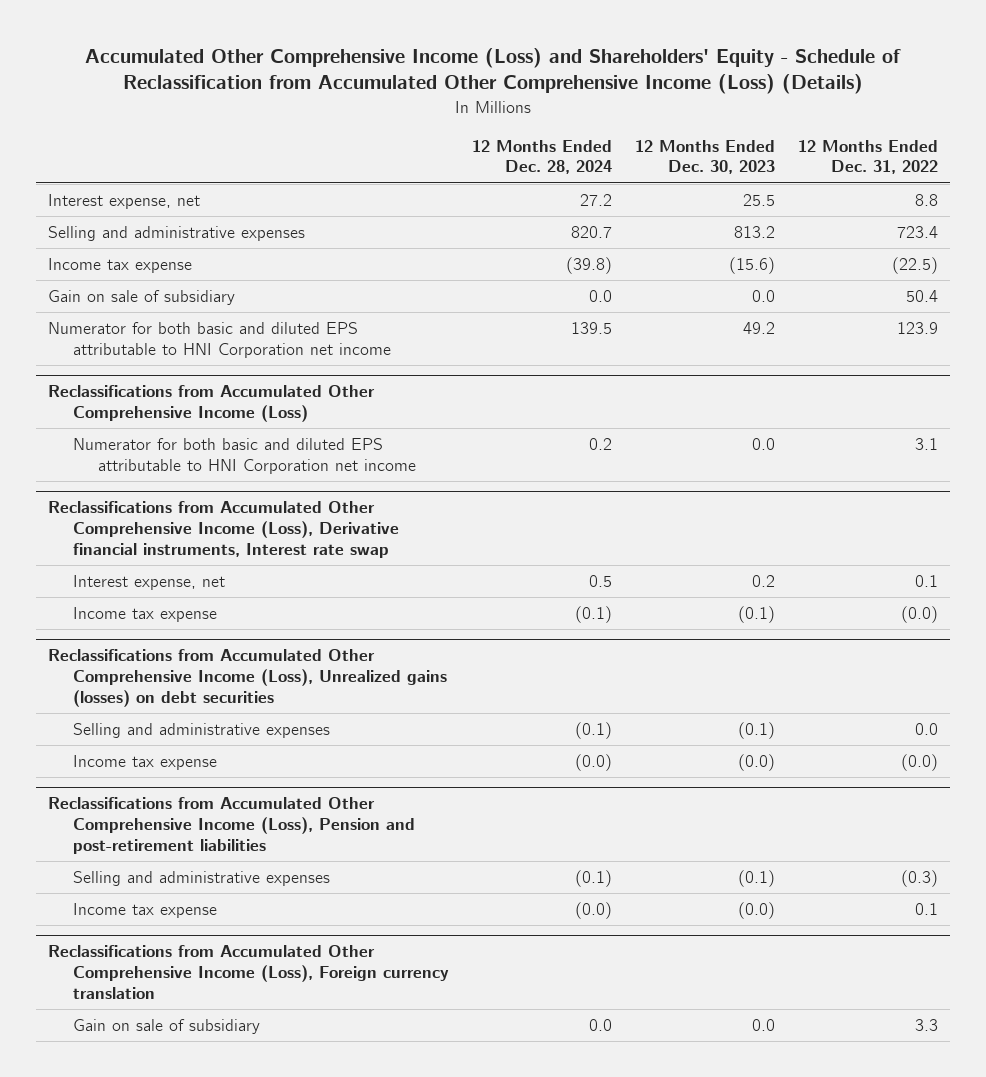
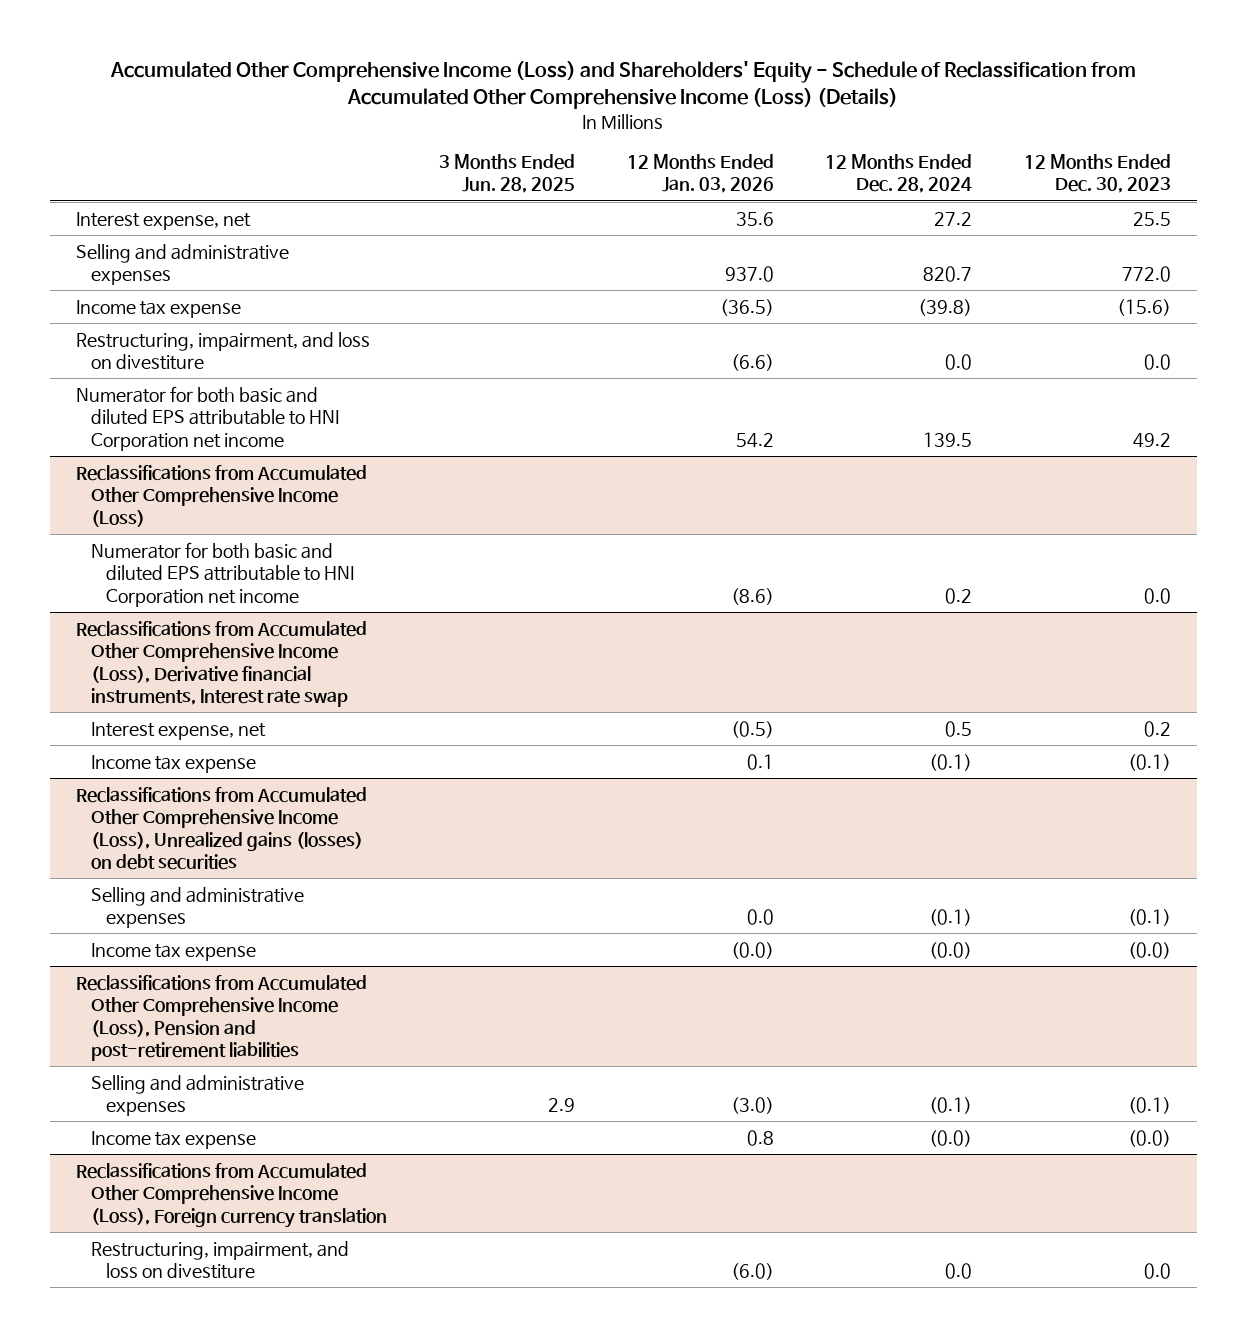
- | 12 Months Ended Dec. 28, 2024 | 12 Months Ended Dec. 30, 2023 | 12 Months Ended Dec. 31, 2022
+ | 3 Months Ended Jun. 28, 2025 | 12 Months Ended Jan. 03, 2026 | 12 Months Ended Dec. 28, 2024 | 12 Months Ended Dec. 30, 2023
- Selling and administrative expenses | 820.7 | 813.2 | 723.4
+ Selling and administrative expenses | | 937.0 | 820.7 | 772.0
- Gain on sale of subsidiary | 0.0 | 0.0 | 50.4
+ Restructuring, impairment, and loss on divestiture | | (6.6) | 0.0 | 0.0
@ Reclassifications from Accumulated Other Comprehensive Income (Loss), Foreign currency translation
- Gain on sale of subsidiary | 0.0 | 0.0 | 3.3
+ Restructuring, impairment, and loss on divestiture | | (6.0) | 0.0 | 0.0

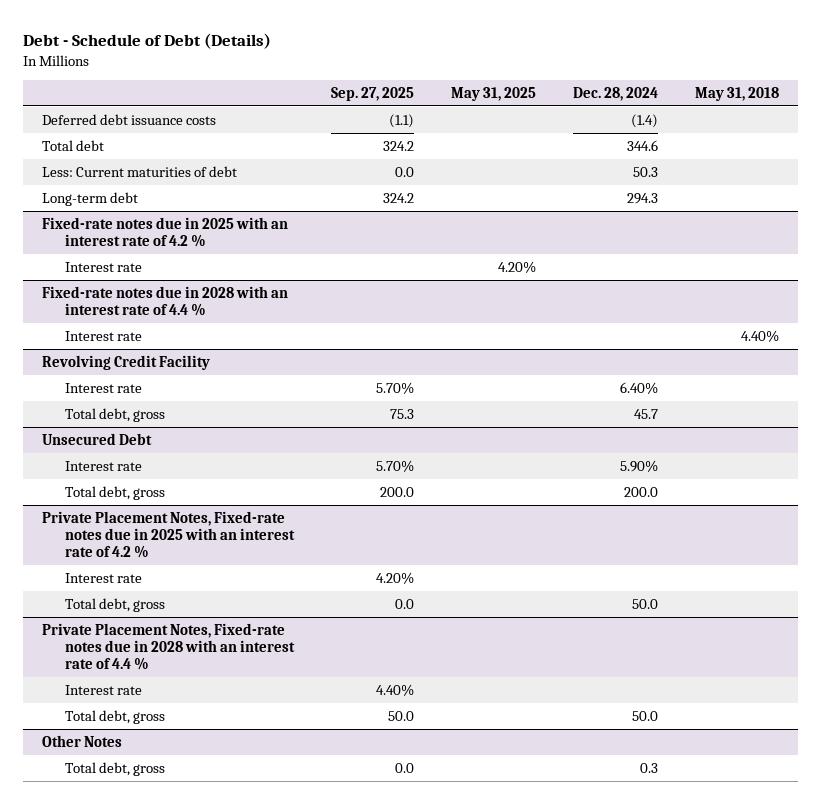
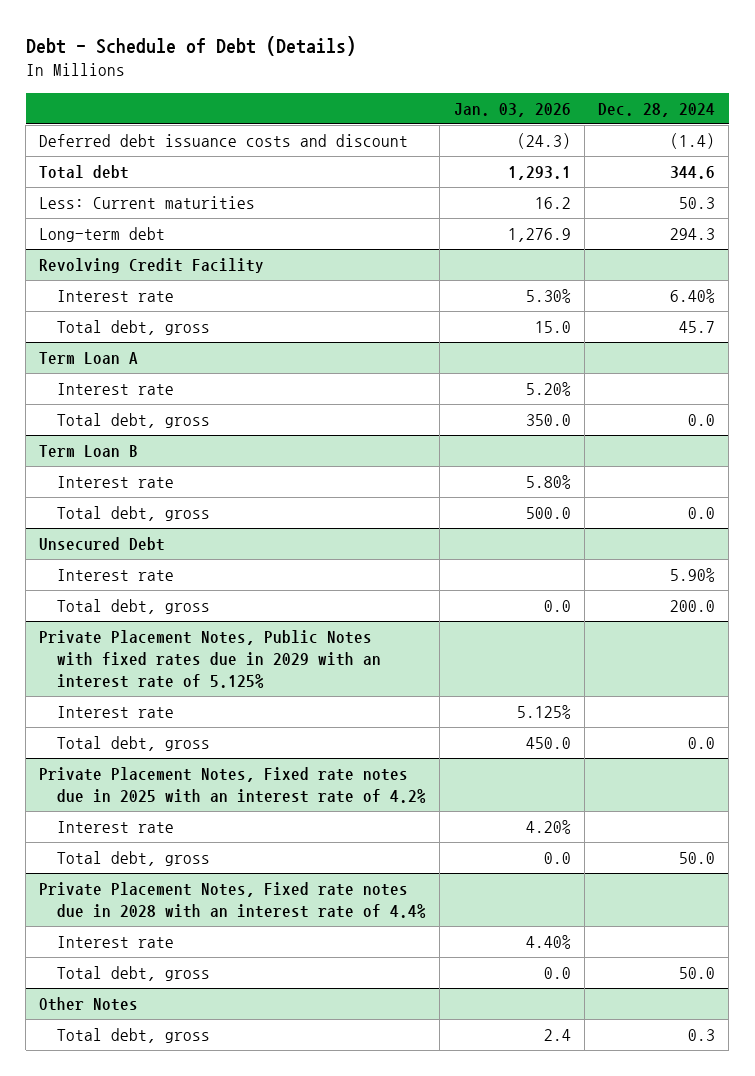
- | Sep. 27, 2025 | May 31, 2025 | Dec. 28, 2024 | May 31, 2018
+ | Jan. 03, 2026 | Dec. 28, 2024
- Deferred debt issuance costs | (1.1) | | (1.4) |
+ Deferred debt issuance costs and discount | (24.3) | (1.4)
- Less: Current maturities of debt | 0.0 | | 50.3 |
+ Less: Current maturities | 16.2 | 50.3
- Fixed-rate notes due in 2025 with an interest rate of 4.2 %
- Interest rate | | 4.20% | |
- Fixed-rate notes due in 2028 with an interest rate of 4.4 %
- Interest rate | | | | 4.40%
+ Term Loan A
+ Interest rate | 5.20% |
+ Total debt, gross | 350.0 | 0.0
+ Term Loan B
+ Interest rate | 5.80% |
+ Total debt, gross | 500.0 | 0.0
- Private Placement Notes, Fixed-rate notes due in 2025 with an interest rate of 4.2 %
+ Private Placement Notes, Public Notes with fixed rates due in 2029 with an interest rate of 5.125%
+ Total debt, gross | 450.0 | 0.0
+ Private Placement Notes, Fixed rate notes due in 2025 with an interest rate of 4.2%
+ Interest rate | 4.20% |
- Private Placement Notes, Fixed-rate notes due in 2028 with an interest rate of 4.4 %
+ Private Placement Notes, Fixed rate notes due in 2028 with an interest rate of 4.4%

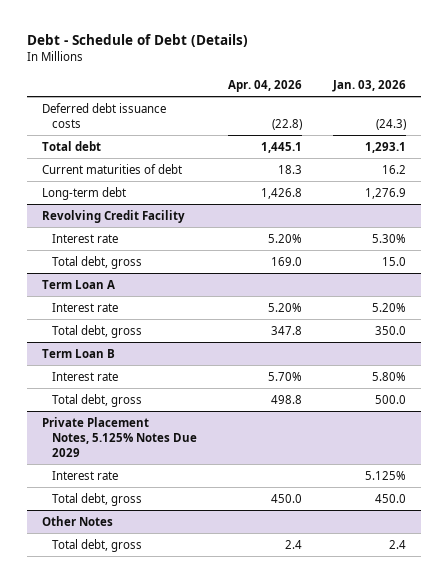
- | Jan. 03, 2026 | Dec. 28, 2024
+ | Apr. 04, 2026 | Jan. 03, 2026
- Deferred debt issuance costs and discount | (24.3) | (1.4)
+ Deferred debt issuance costs | (22.8) | (24.3)
- Less: Current maturities | 16.2 | 50.3
+ Current maturities of debt | 18.3 | 16.2
- Unsecured Debt
- Interest rate | | 5.90%
- Total debt, gross | 0.0 | 200.0
- Private Placement Notes, Public Notes with fixed rates due in 2029 with an interest rate of 5.125%
+ Private Placement Notes, 5.125% Notes Due 2029
- Private Placement Notes, Fixed rate notes due in 2025 with an interest rate of 4.2%
- Interest rate | 4.20% |
- Total debt, gross | 0.0 | 50.0
- Private Placement Notes, Fixed rate notes due in 2028 with an interest rate of 4.4%
- Interest rate | 4.40% |
- Total debt, gross | 0.0 | 50.0

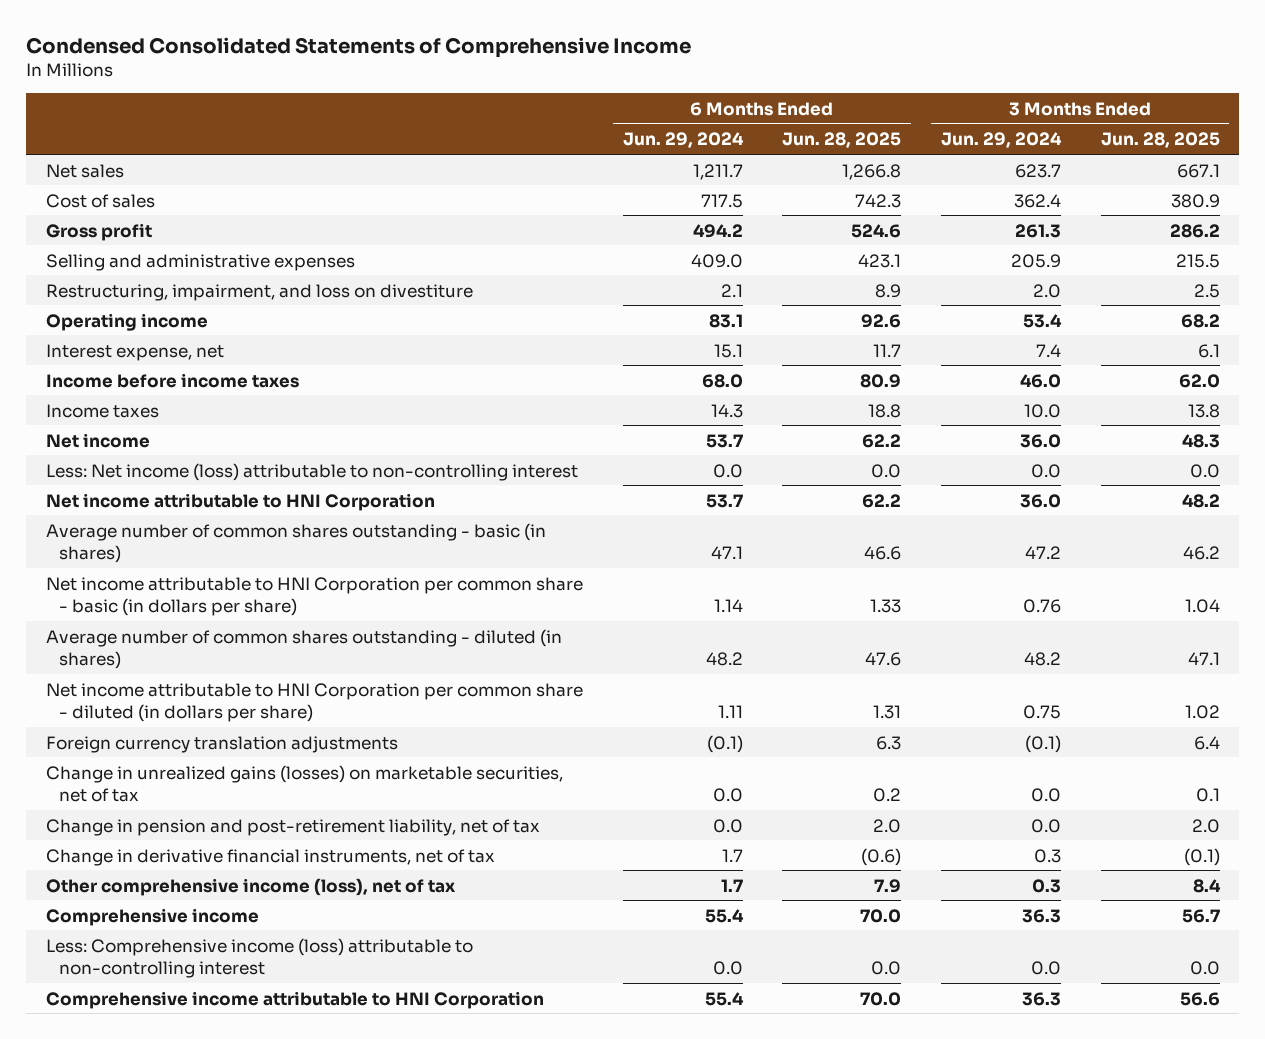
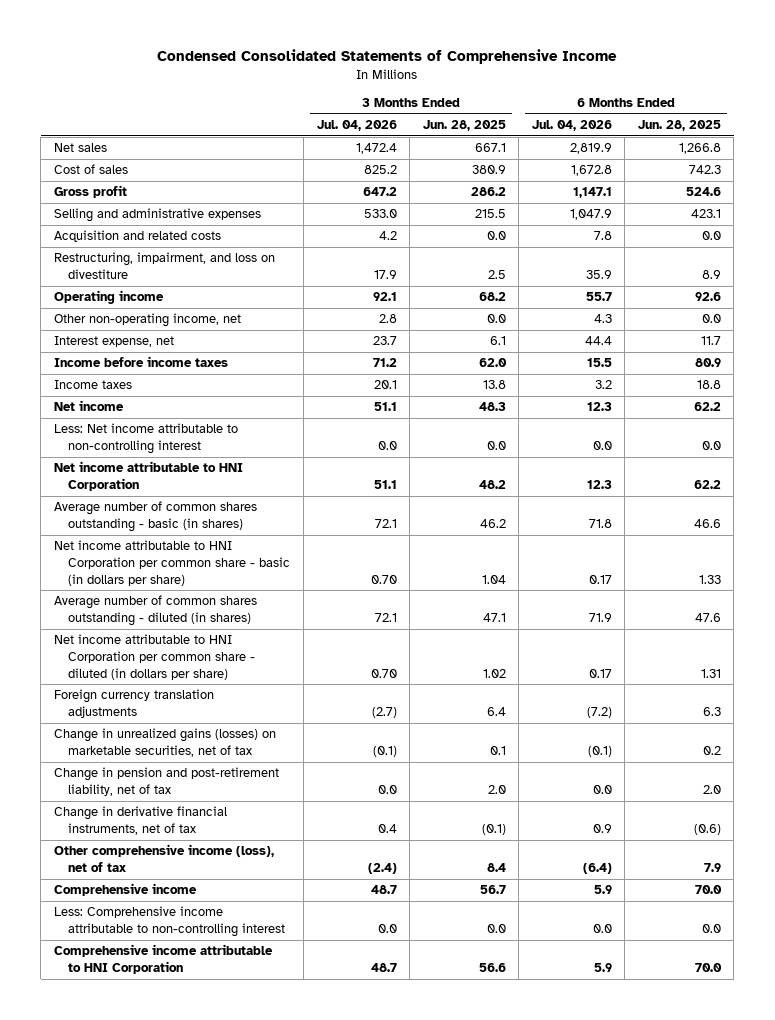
- | 6 Months Ended Jun. 29, 2024 | 6 Months Ended Jun. 28, 2025 | 3 Months Ended Jun. 29, 2024 | 3 Months Ended Jun. 28, 2025
+ | 3 Months Ended Jul. 04, 2026 | 3 Months Ended Jun. 28, 2025 | 6 Months Ended Jul. 04, 2026 | 6 Months Ended Jun. 28, 2025
+ Acquisition and related costs | 4.2 | 0.0 | 7.8 | 0.0
+ Other non-operating income, net | 2.8 | 0.0 | 4.3 | 0.0
- Less: Net income (loss) attributable to non-controlling interest | 0.0 | 0.0 | 0.0 | 0.0
+ Less: Net income attributable to non-controlling interest | 0.0 | 0.0 | 0.0 | 0.0
- Less: Comprehensive income (loss) attributable to non-controlling interest | 0.0 | 0.0 | 0.0 | 0.0
+ Less: Comprehensive income attributable to non-controlling interest | 0.0 | 0.0 | 0.0 | 0.0

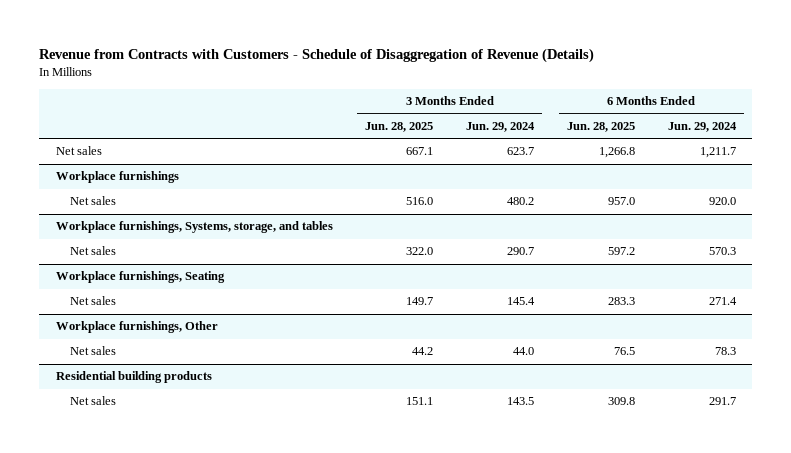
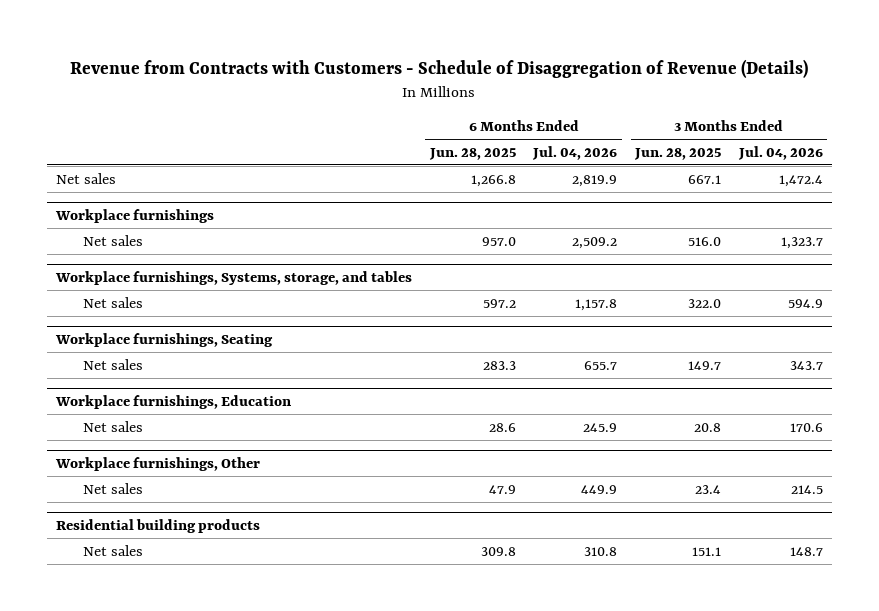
- | 3 Months Ended Jun. 28, 2025 | 3 Months Ended Jun. 29, 2024 | 6 Months Ended Jun. 28, 2025 | 6 Months Ended Jun. 29, 2024
+ | 6 Months Ended Jun. 28, 2025 | 6 Months Ended Jul. 04, 2026 | 3 Months Ended Jun. 28, 2025 | 3 Months Ended Jul. 04, 2026
+ Workplace furnishings, Education
+ Net sales | 28.6 | 245.9 | 20.8 | 170.6
@ Workplace furnishings, Other
- Net sales | 44.2 | 44.0 | 76.5 | 78.3
+ Net sales | 47.9 | 449.9 | 23.4 | 214.5

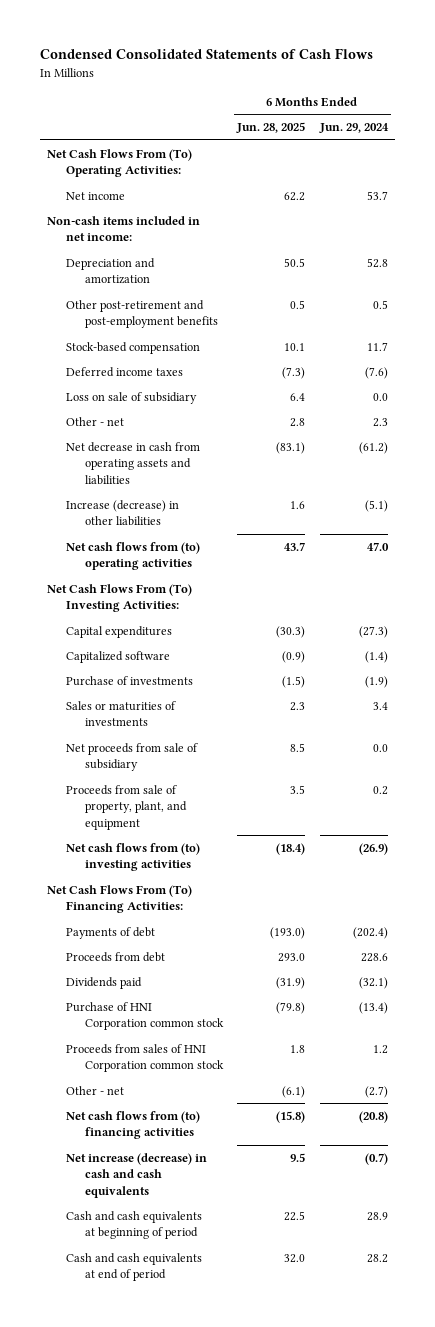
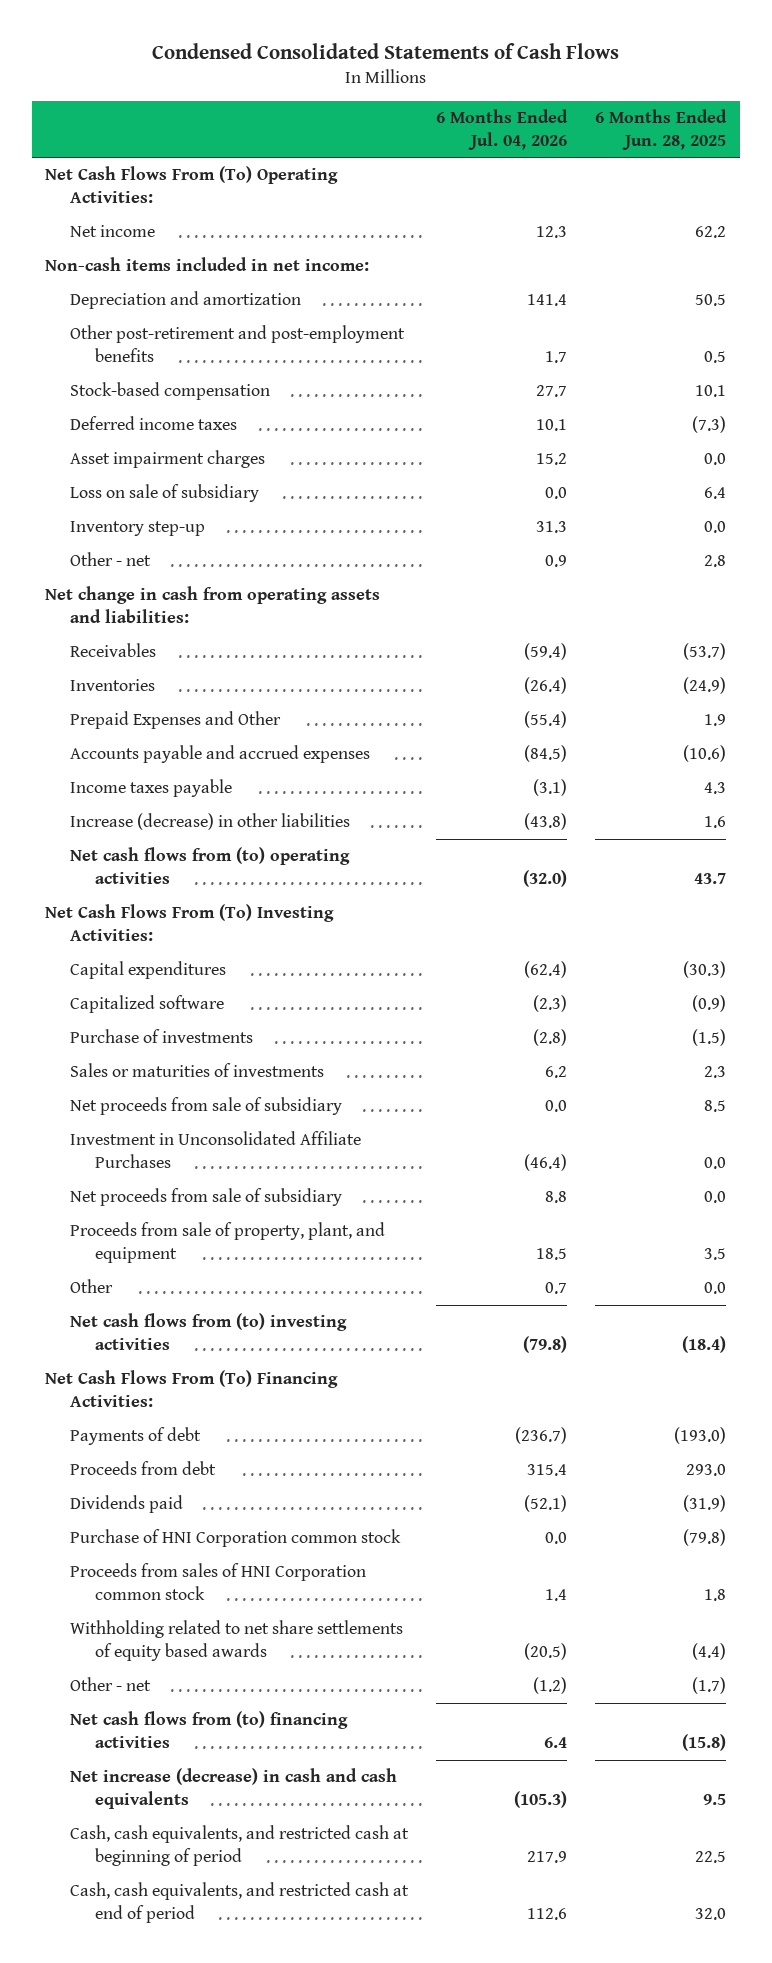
- | 6 Months Ended Jun. 28, 2025 | 6 Months Ended Jun. 29, 2024
+ | 6 Months Ended Jul. 04, 2026 | 6 Months Ended Jun. 28, 2025
+ Asset impairment charges | 15.2 | 0.0
+ Inventory step-up | 31.3 | 0.0
- Net decrease in cash from operating assets and liabilities | (83.1) | (61.2)
+ Net change in cash from operating assets and liabilities:
+ Receivables | (59.4) | (53.7)
+ Inventories | (26.4) | (24.9)
+ Prepaid Expenses and Other | (55.4) | 1.9
+ Accounts payable and accrued expenses | (84.5) | (10.6)
+ Income taxes payable | (3.1) | 4.3
+ Investment in Unconsolidated Affiliate Purchases | (46.4) | 0.0
+ Net proceeds from sale of subsidiary | 8.8 | 0.0
+ Other | 0.7 | 0.0
- Other - net | (6.1) | (2.7)
+ Withholding related to net share settlements of equity based awards | (20.5) | (4.4)
+ Other - net | (1.2) | (1.7)
- Cash and cash equivalents at beginning of period | 22.5 | 28.9
- Cash and cash equivalents at end of period | 32.0 | 28.2
+ Cash, cash equivalents, and restricted cash at beginning of period | 217.9 | 22.5
+ Cash, cash equivalents, and restricted cash at end of period | 112.6 | 32.0

